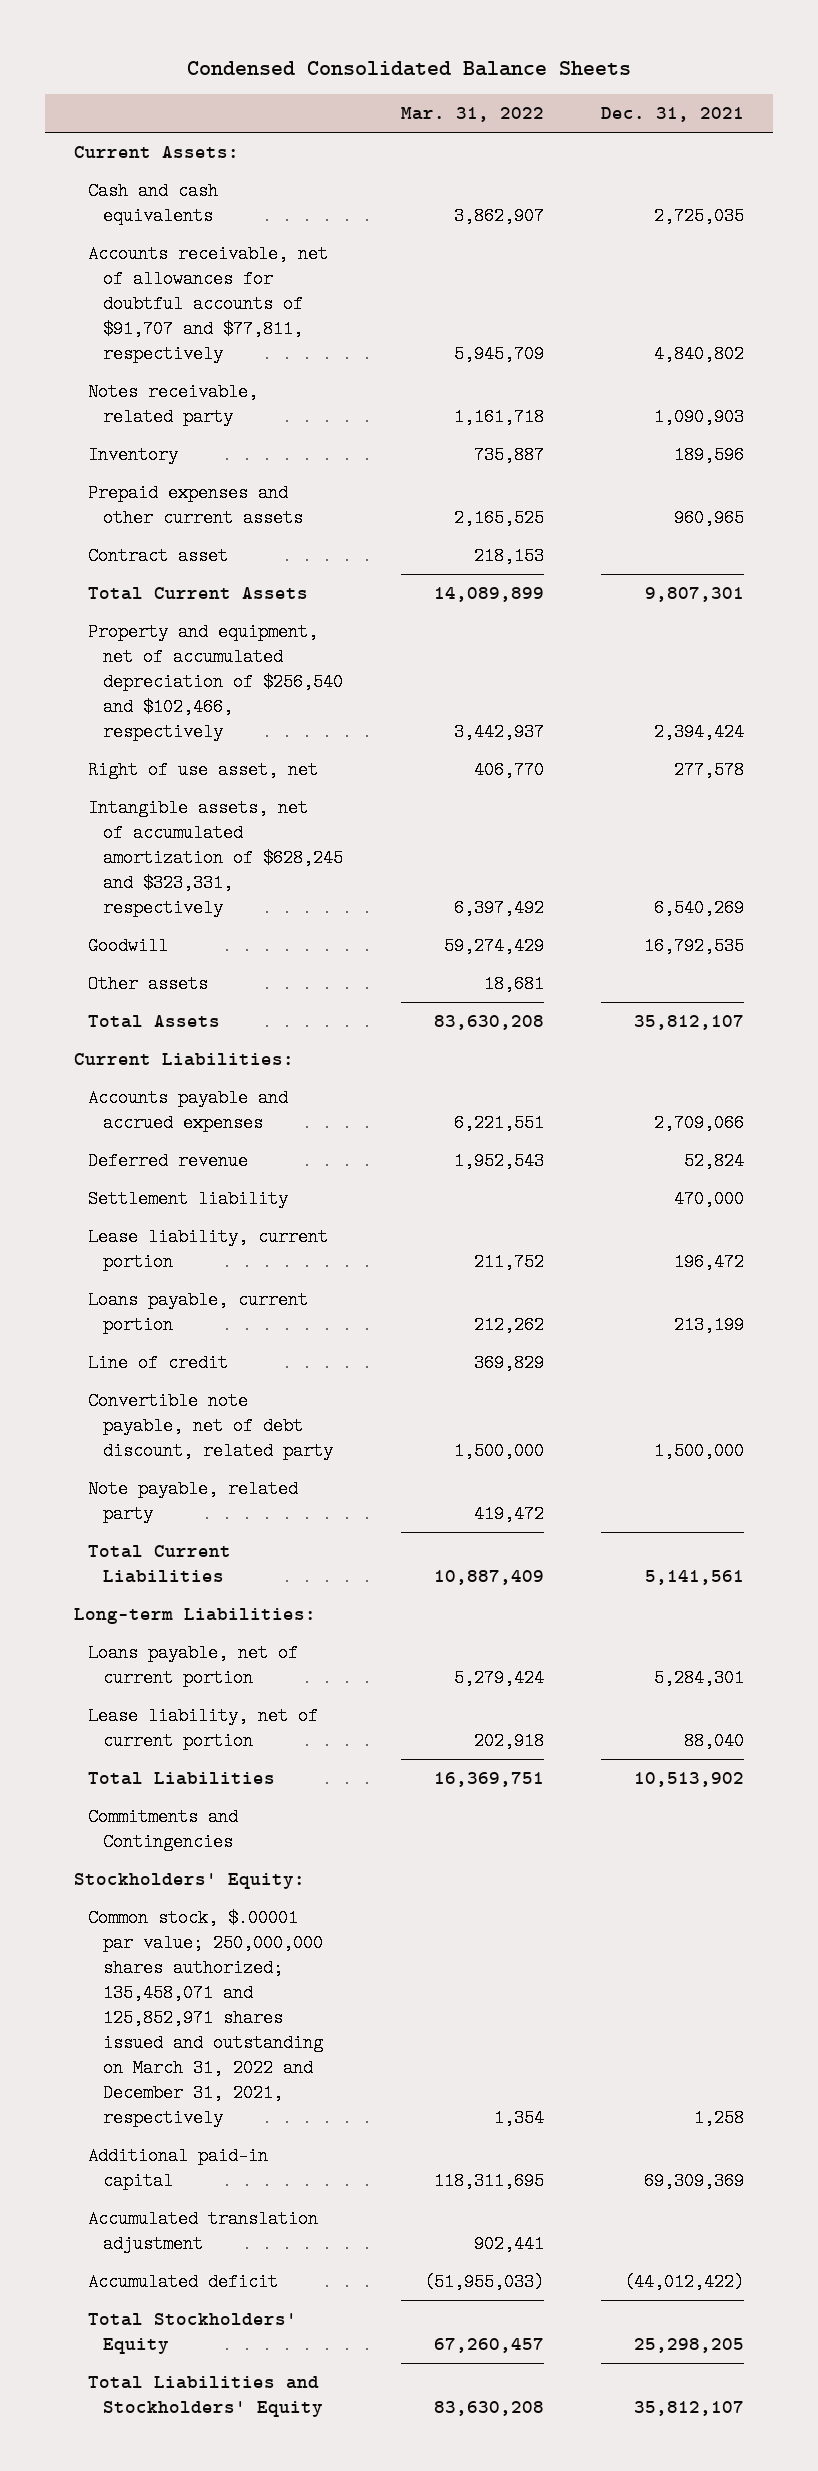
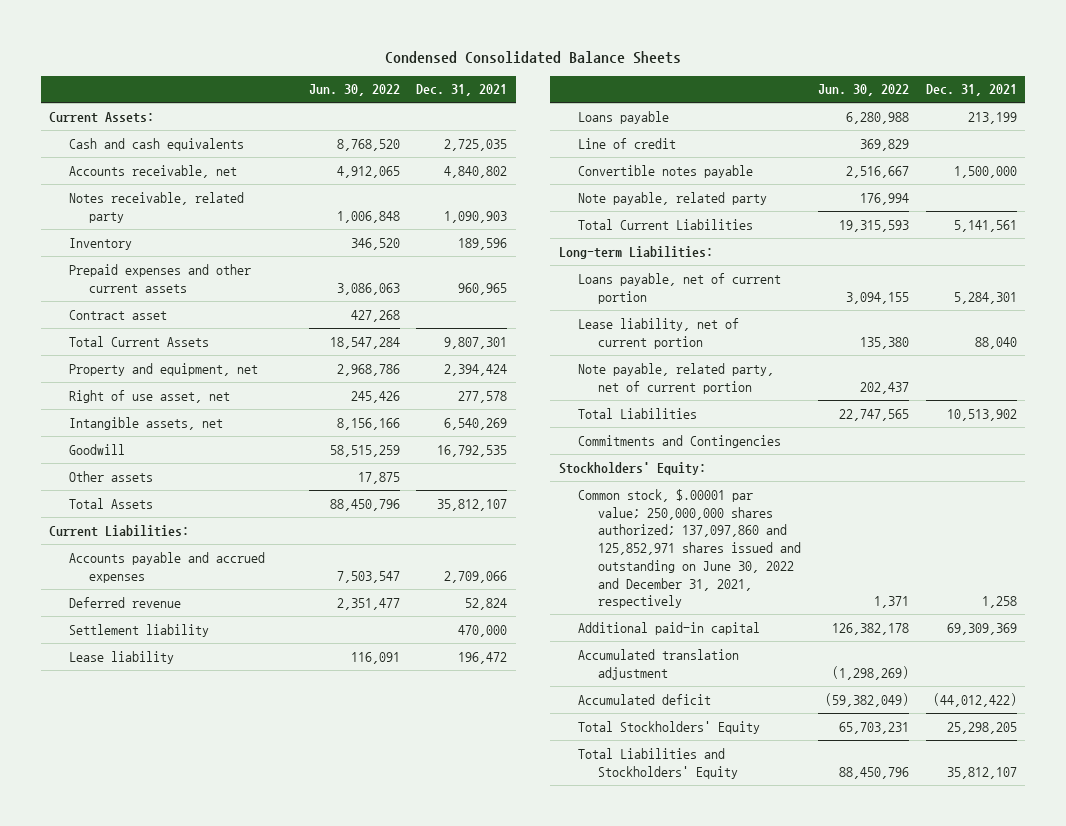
- | Mar. 31, 2022 | Dec. 31, 2021
+ | Jun. 30, 2022 | Dec. 31, 2021
- Accounts receivable, net of allowances for doubtful accounts of $91,707 and $77,811, respectively | 5,945,709 | 4,840,802
+ Accounts receivable, net | 4,912,065 | 4,840,802
- Property and equipment, net of accumulated depreciation of $256,540 and $102,466, respectively | 3,442,937 | 2,394,424
+ Property and equipment, net | 2,968,786 | 2,394,424
- Intangible assets, net of accumulated amortization of $628,245 and $323,331, respectively | 6,397,492 | 6,540,269
+ Intangible assets, net | 8,156,166 | 6,540,269
- Lease liability, current portion | 211,752 | 196,472
- Loans payable, current portion | 212,262 | 213,199
+ Lease liability | 116,091 | 196,472
+ Loans payable | 6,280,988 | 213,199
- Convertible note payable, net of debt discount, related party | 1,500,000 | 1,500,000
+ Convertible notes payable | 2,516,667 | 1,500,000
+ Note payable, related party, net of current portion | 202,437 |
- Common stock, $.00001 par value; 250,000,000 shares authorized; 135,458,071 and 125,852,971 shares issued and outstanding on March 31, 2022 and December 31, 2021, respectively | 1,354 | 1,258
+ Common stock, $.00001 par value; 250,000,000 shares authorized; 137,097,860 and 125,852,971 shares issued and outstanding on June 30, 2022 and December 31, 2021, respectively | 1,371 | 1,258

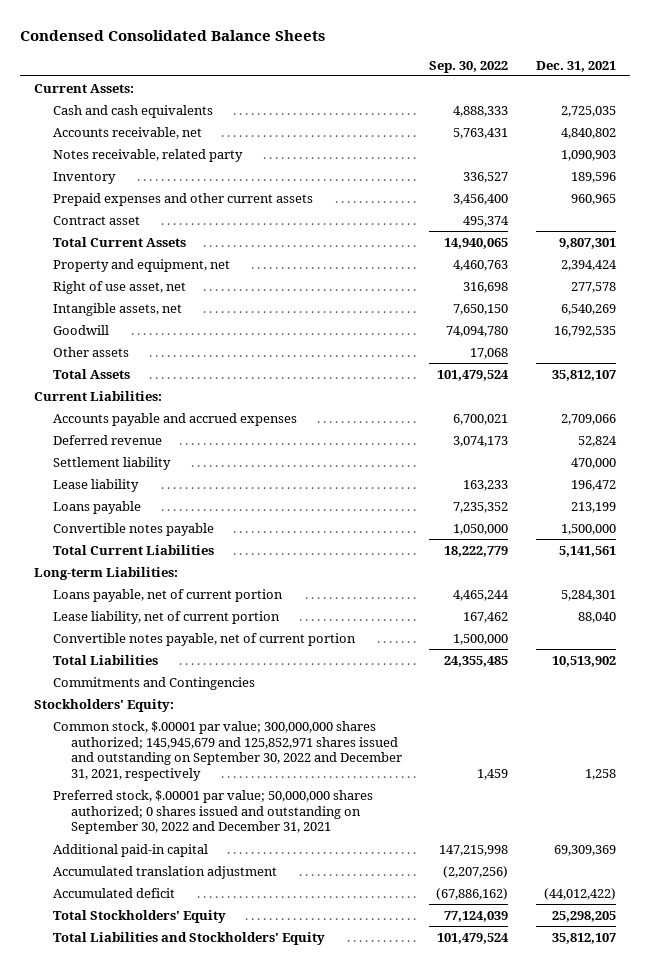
- | Jun. 30, 2022 | Dec. 31, 2021
+ | Sep. 30, 2022 | Dec. 31, 2021
- Line of credit | 369,829 |
- Note payable, related party | 176,994 |
- Note payable, related party, net of current portion | 202,437 |
+ Convertible notes payable, net of current portion | 1,500,000 |
- Common stock, $.00001 par value; 250,000,000 shares authorized; 137,097,860 and 125,852,971 shares issued and outstanding on June 30, 2022 and December 31, 2021, respectively | 1,371 | 1,258
+ Common stock, $.00001 par value; 300,000,000 shares authorized; 145,945,679 and 125,852,971 shares issued and outstanding on September 30, 2022 and December 31, 2021, respectively | 1,459 | 1,258
+ Preferred stock, $.00001 par value; 50,000,000 shares authorized; 0 shares issued and outstanding on September 30, 2022 and December 31, 2021

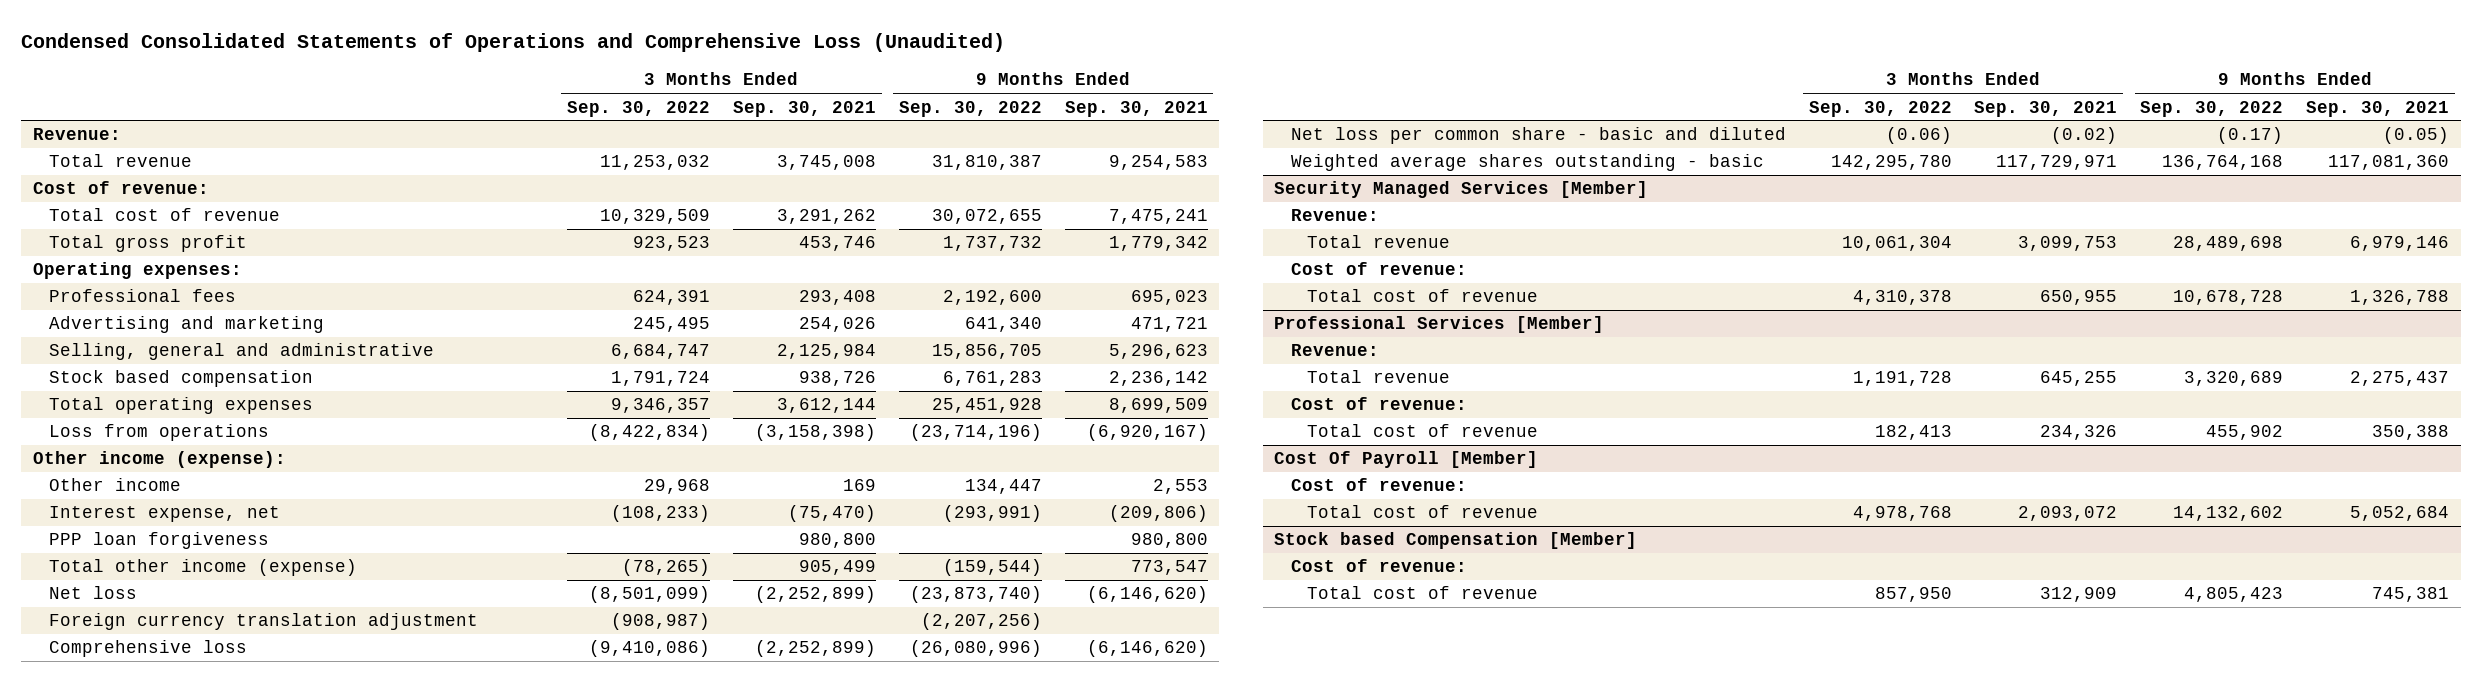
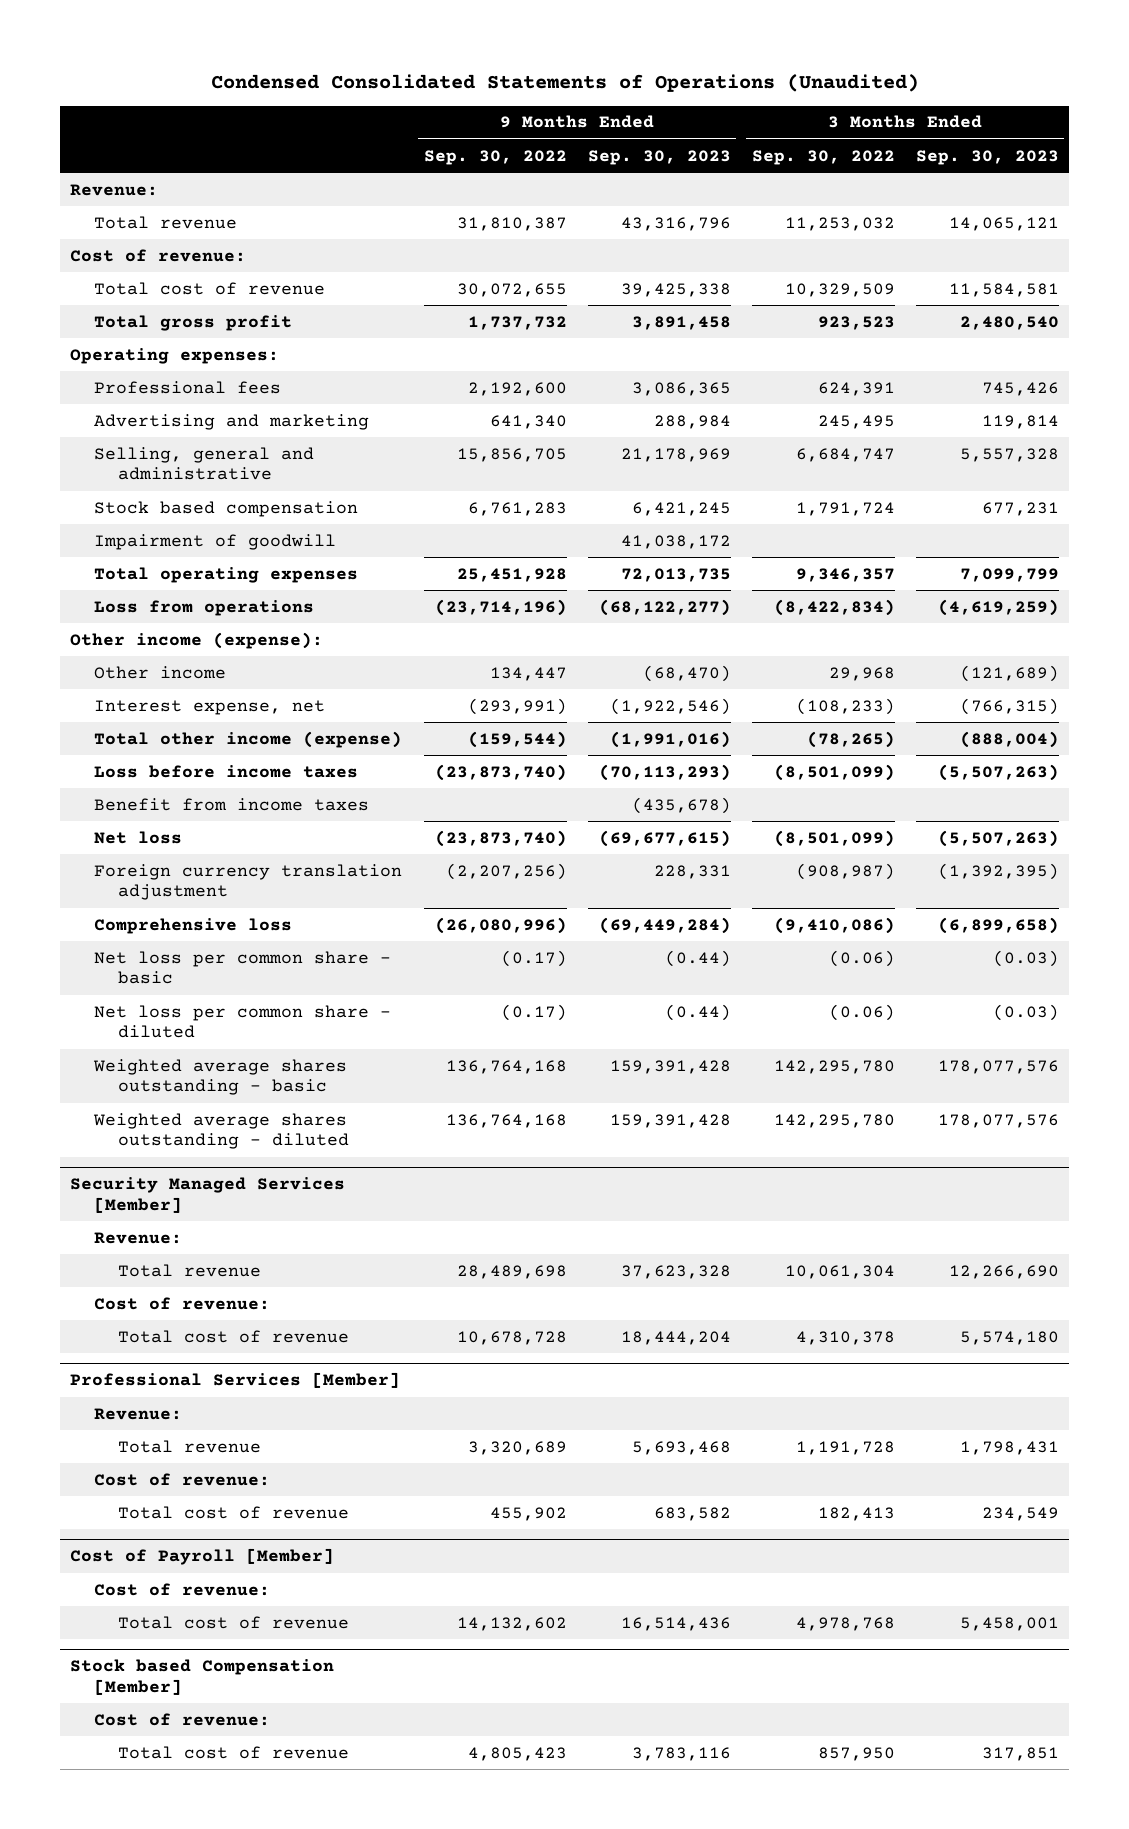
- Condensed Consolidated Statements of Operations and Comprehensive Loss (Unaudited)
+ Condensed Consolidated Statements of Operations (Unaudited)
- | 3 Months Ended Sep. 30, 2022 | 3 Months Ended Sep. 30, 2021 | 9 Months Ended Sep. 30, 2022 | 9 Months Ended Sep. 30, 2021
+ | 9 Months Ended Sep. 30, 2022 | 9 Months Ended Sep. 30, 2023 | 3 Months Ended Sep. 30, 2022 | 3 Months Ended Sep. 30, 2023
+ Impairment of goodwill | | 41,038,172 | |
- PPP loan forgiveness | | 980,800 | | 980,800
+ Loss before income taxes | (23,873,740) | (70,113,293) | (8,501,099) | (5,507,263)
+ Benefit from income taxes | | (435,678) | |
- Net loss per common share - basic and diluted | (0.06) | (0.02) | (0.17) | (0.05)
+ Net loss per common share - basic | (0.17) | (0.44) | (0.06) | (0.03)
+ Net loss per common share - diluted | (0.17) | (0.44) | (0.06) | (0.03)
+ Weighted average shares outstanding - diluted | 136,764,168 | 159,391,428 | 142,295,780 | 178,077,576
- Cost Of Payroll [Member]
+ Cost of Payroll [Member]

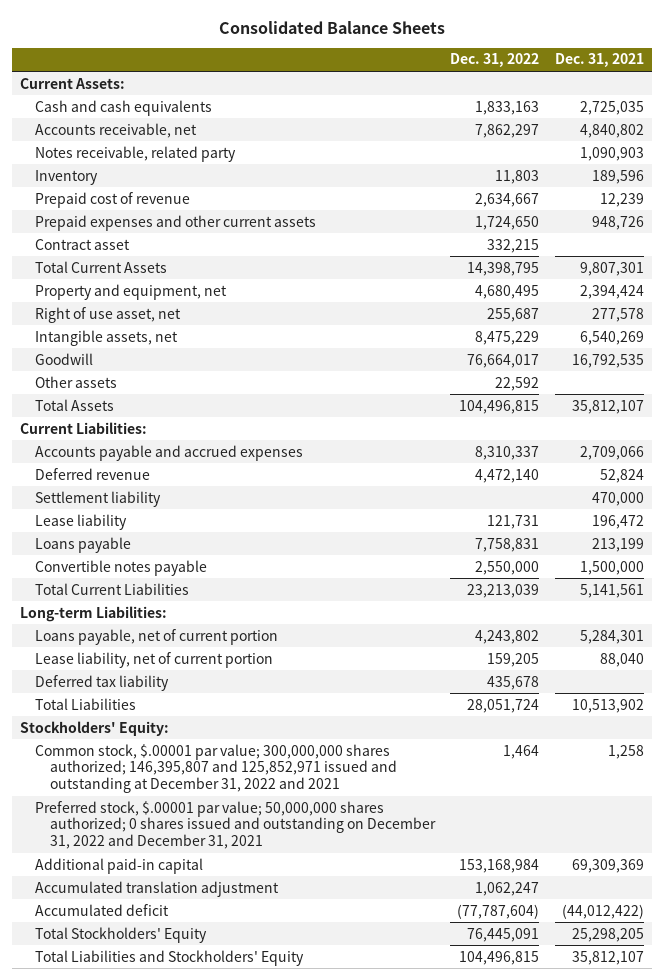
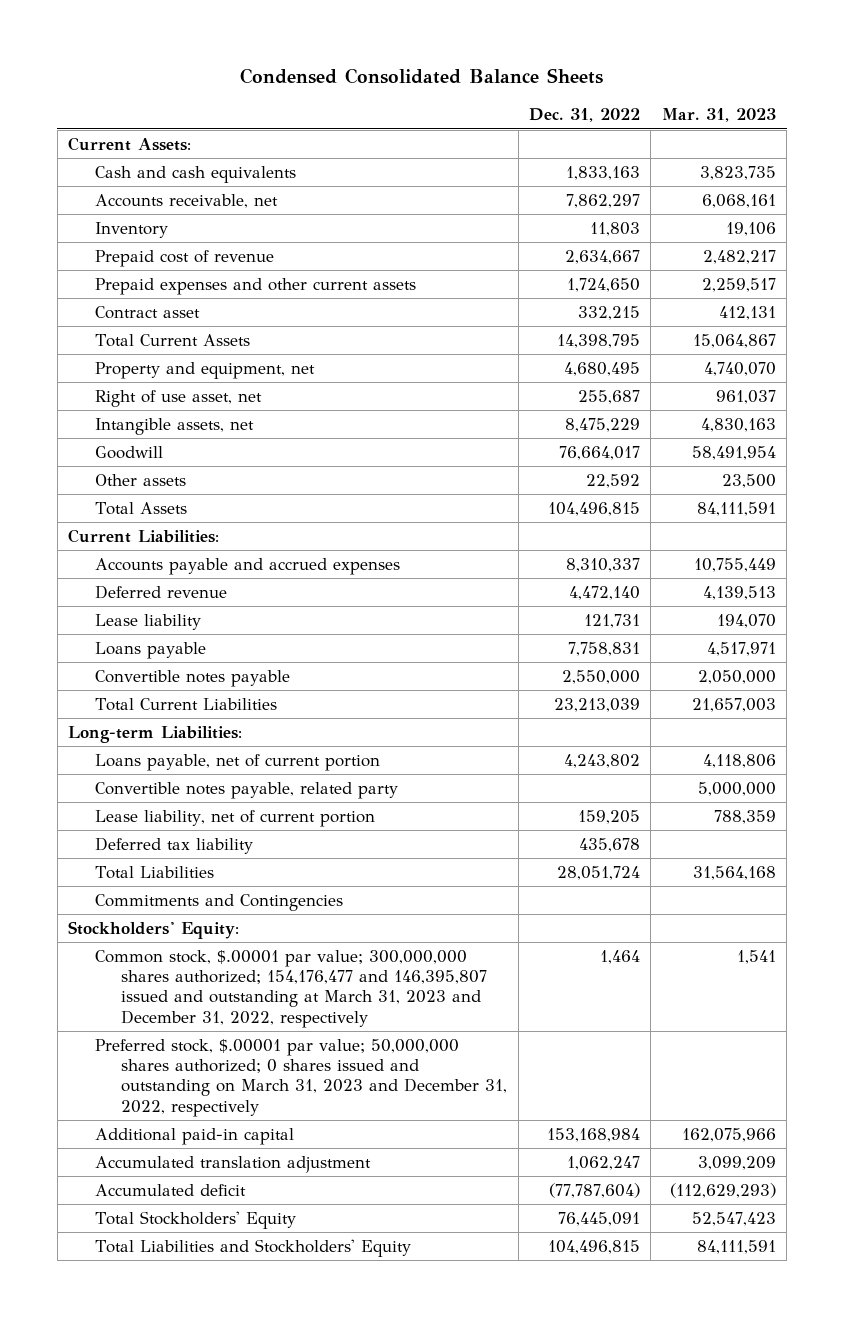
- Consolidated Balance Sheets
+ Condensed Consolidated Balance Sheets
- | Dec. 31, 2022 | Dec. 31, 2021
+ | Dec. 31, 2022 | Mar. 31, 2023
- Notes receivable, related party | | 1,090,903
- Settlement liability | | 470,000
+ Convertible notes payable, related party | | 5,000,000
+ Commitments and Contingencies
- Common stock, $.00001 par value; 300,000,000 shares authorized; 146,395,807 and 125,852,971 issued and outstanding at December 31, 2022 and 2021 | 1,464 | 1,258
- Preferred stock, $.00001 par value; 50,000,000 shares authorized; 0 shares issued and outstanding on December 31, 2022 and December 31, 2021
+ Common stock, $.00001 par value; 300,000,000 shares authorized; 154,176,477 and 146,395,807 issued and outstanding at March 31, 2023 and December 31, 2022, respectively | 1,464 | 1,541
+ Preferred stock, $.00001 par value; 50,000,000 shares authorized; 0 shares issued and outstanding on March 31, 2023 and December 31, 2022, respectively

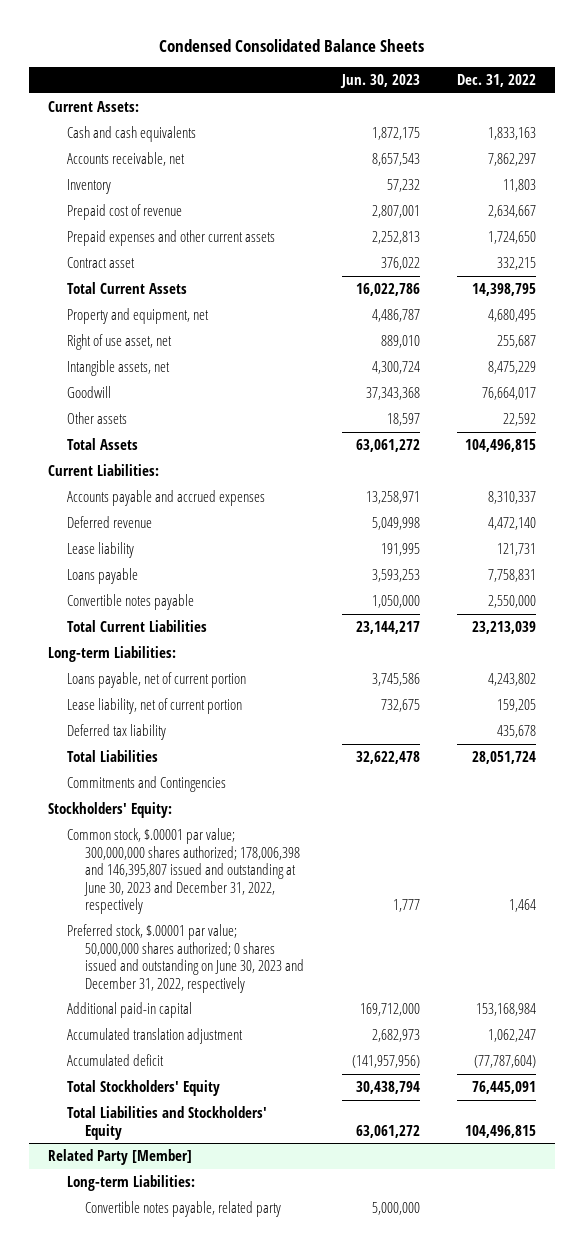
- | Dec. 31, 2022 | Mar. 31, 2023
+ | Jun. 30, 2023 | Dec. 31, 2022
- Convertible notes payable, related party | | 5,000,000
- Common stock, $.00001 par value; 300,000,000 shares authorized; 154,176,477 and 146,395,807 issued and outstanding at March 31, 2023 and December 31, 2022, respectively | 1,464 | 1,541
- Preferred stock, $.00001 par value; 50,000,000 shares authorized; 0 shares issued and outstanding on March 31, 2023 and December 31, 2022, respectively
+ Common stock, $.00001 par value; 300,000,000 shares authorized; 178,006,398 and 146,395,807 issued and outstanding at June 30, 2023 and December 31, 2022, respectively | 1,777 | 1,464
+ Preferred stock, $.00001 par value; 50,000,000 shares authorized; 0 shares issued and outstanding on June 30, 2023 and December 31, 2022, respectively
+ Related Party [Member]
+ Long-term Liabilities:
+ Convertible notes payable, related party | 5,000,000 |

